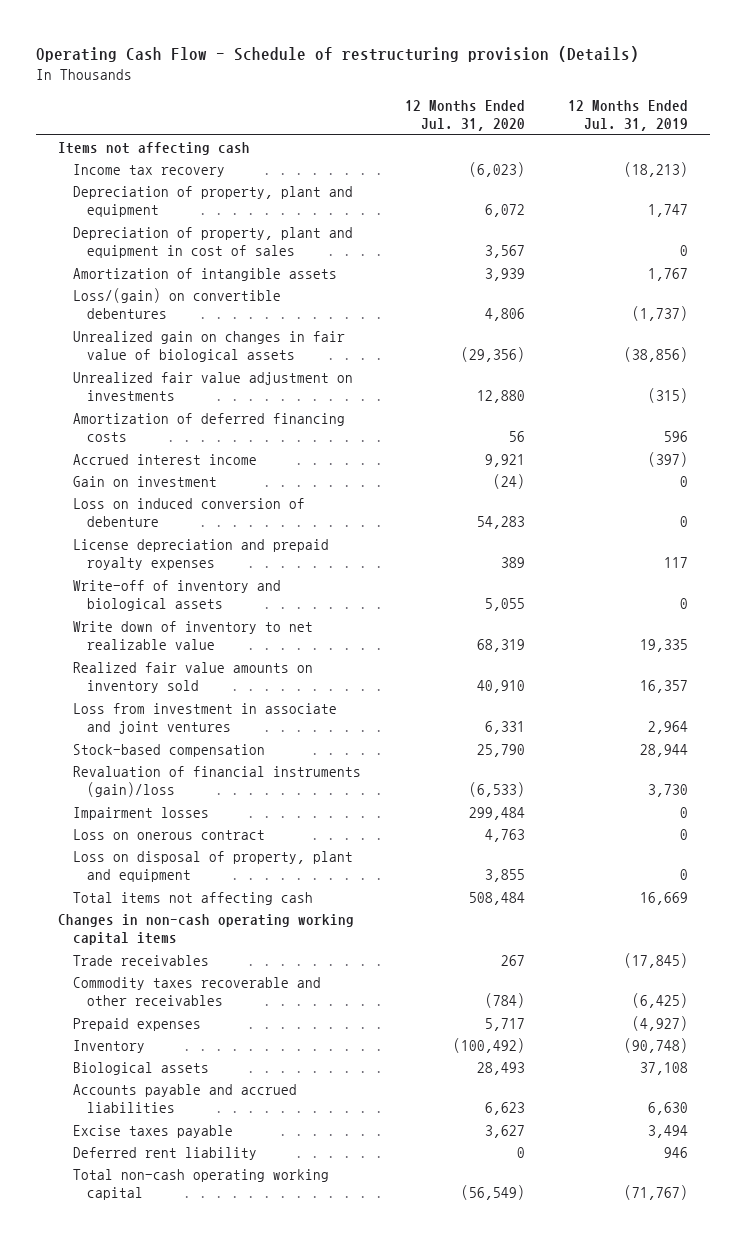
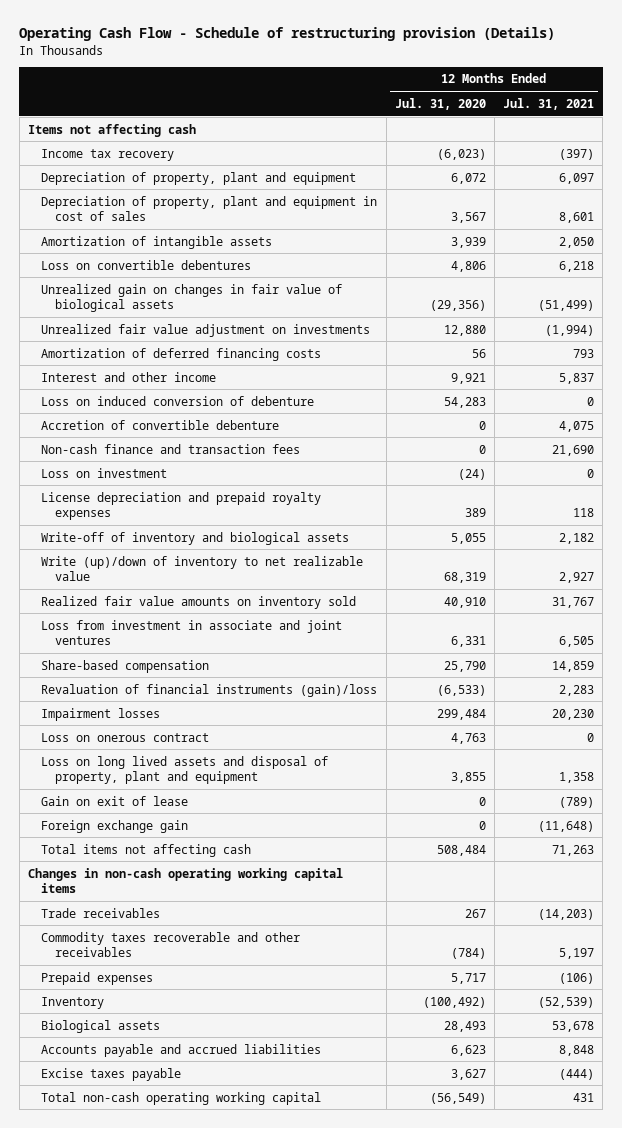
- | 12 Months Ended Jul. 31, 2020 | 12 Months Ended Jul. 31, 2019
+ | 12 Months Ended Jul. 31, 2020 | 12 Months Ended Jul. 31, 2021
- Loss/(gain) on convertible debentures | 4,806 | (1,737)
+ Loss on convertible debentures | 4,806 | 6,218
- Accrued interest income | 9,921 | (397)
- Gain on investment | (24) | 0
+ Interest and other income | 9,921 | 5,837
+ Accretion of convertible debenture | 0 | 4,075
+ Non-cash finance and transaction fees | 0 | 21,690
+ Loss on investment | (24) | 0
- Write down of inventory to net realizable value | 68,319 | 19,335
+ Write (up)/down of inventory to net realizable value | 68,319 | 2,927
- Stock-based compensation | 25,790 | 28,944
+ Share-based compensation | 25,790 | 14,859
- Loss on disposal of property, plant and equipment | 3,855 | 0
+ Loss on long lived assets and disposal of property, plant and equipment | 3,855 | 1,358
+ Gain on exit of lease | 0 | (789)
+ Foreign exchange gain | 0 | (11,648)
- Deferred rent liability | 0 | 946

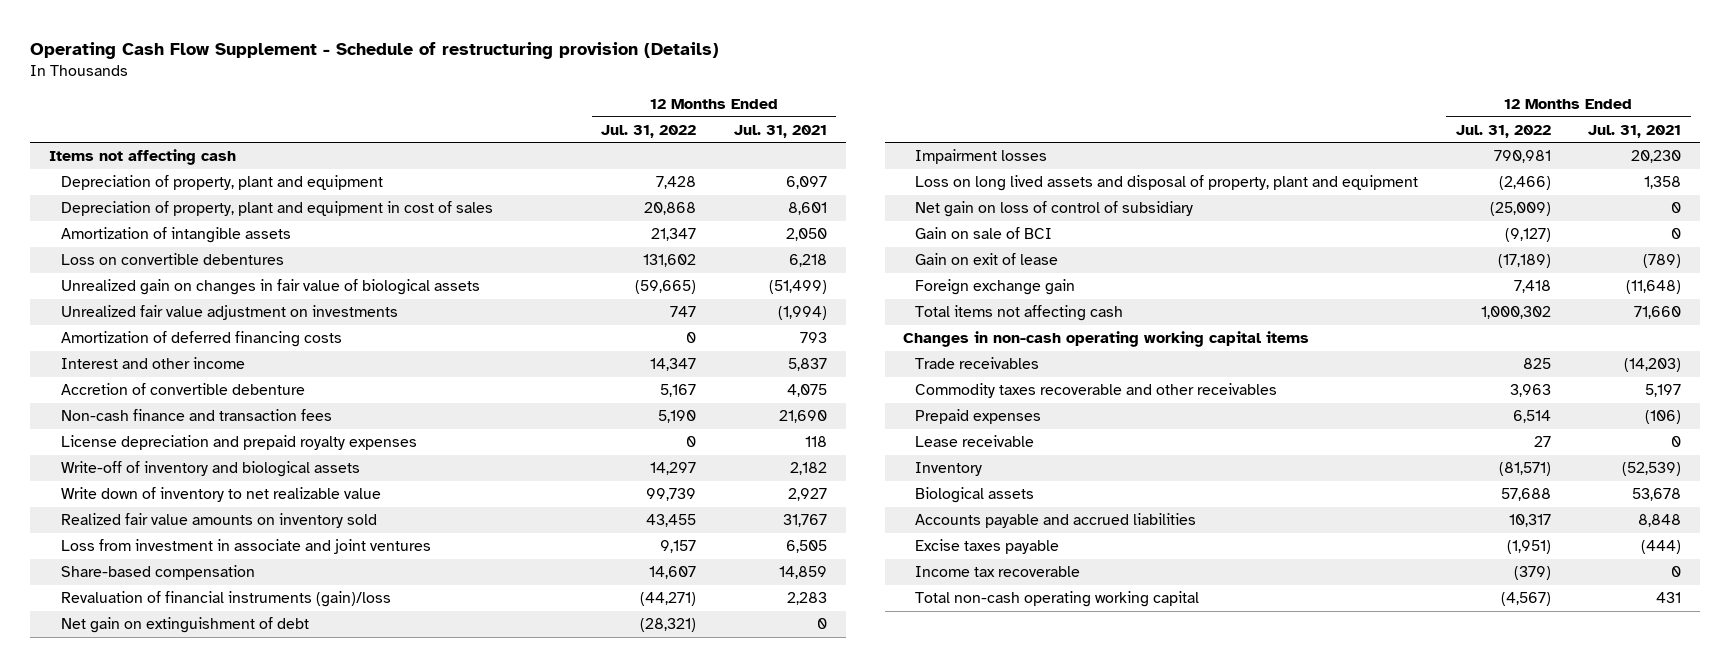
- Operating Cash Flow - Schedule of restructuring provision (Details)
+ Operating Cash Flow Supplement - Schedule of restructuring provision (Details)
- | 12 Months Ended Jul. 31, 2020 | 12 Months Ended Jul. 31, 2021
+ | 12 Months Ended Jul. 31, 2022 | 12 Months Ended Jul. 31, 2021
- Income tax recovery | (6,023) | (397)
- Loss on induced conversion of debenture | 54,283 | 0
- Loss on investment | (24) | 0
- Write (up)/down of inventory to net realizable value | 68,319 | 2,927
+ Write down of inventory to net realizable value | 99,739 | 2,927
+ Net gain on extinguishment of debt | (28,321) | 0
- Loss on onerous contract | 4,763 | 0
+ Net gain on loss of control of subsidiary | (25,009) | 0
+ Gain on sale of BCI | (9,127) | 0
- Total items not affecting cash | 508,484 | 71,263
+ Total items not affecting cash | 1,000,302 | 71,660
+ Lease receivable | 27 | 0
+ Income tax recoverable | (379) | 0

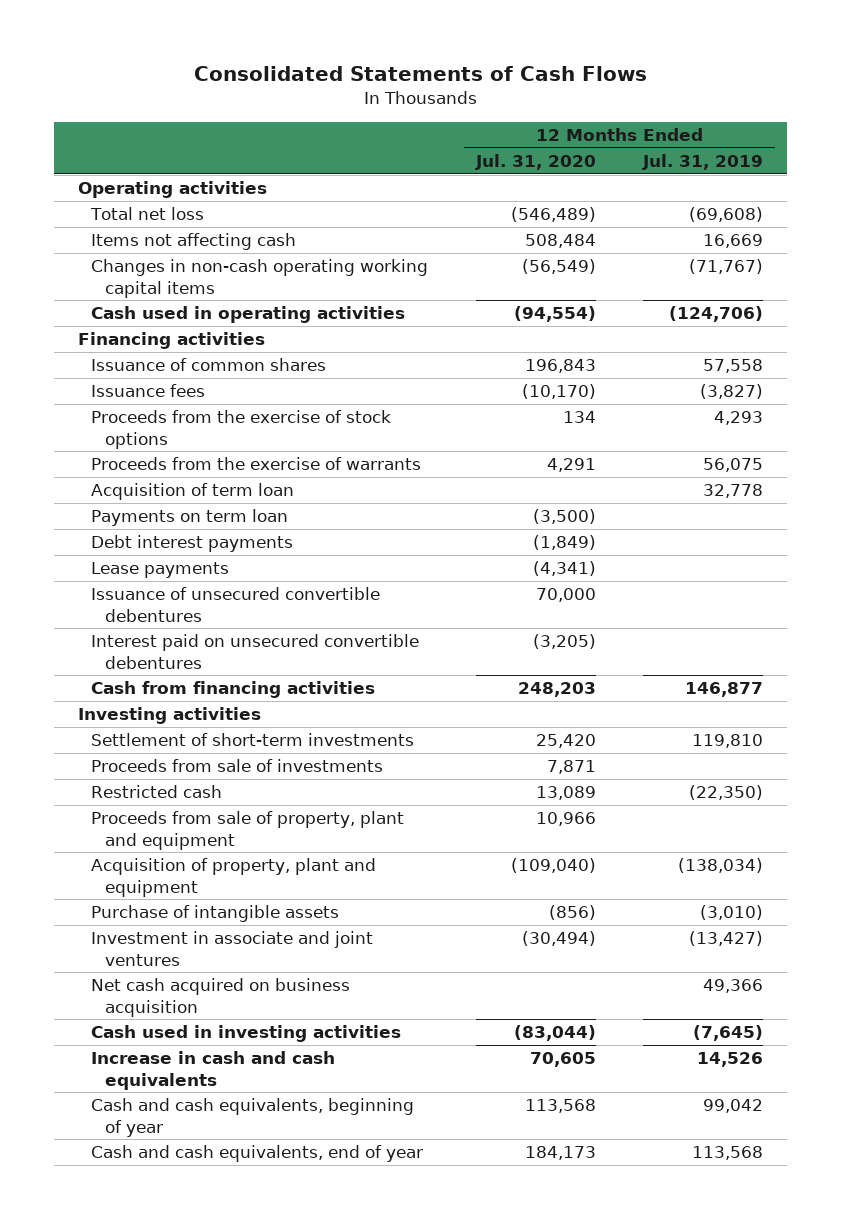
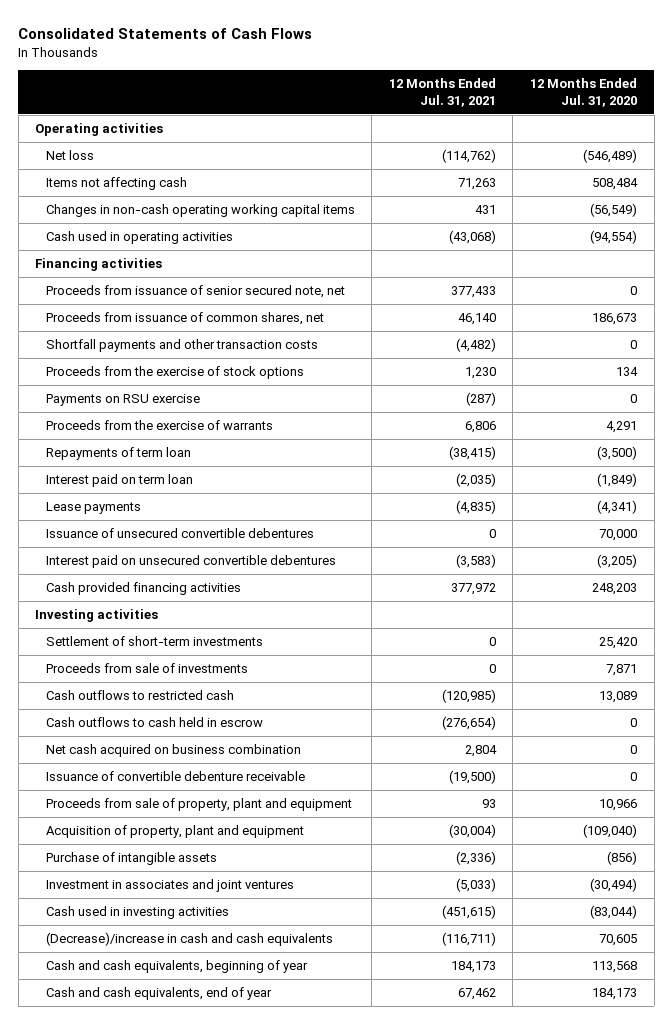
- | 12 Months Ended Jul. 31, 2020 | 12 Months Ended Jul. 31, 2019
+ | 12 Months Ended Jul. 31, 2021 | 12 Months Ended Jul. 31, 2020
- Total net loss | (546,489) | (69,608)
+ Net loss | (114,762) | (546,489)
- Issuance of common shares | 196,843 | 57,558
- Issuance fees | (10,170) | (3,827)
+ Proceeds from issuance of senior secured note, net | 377,433 | 0
+ Proceeds from issuance of common shares, net | 46,140 | 186,673
+ Shortfall payments and other transaction costs | (4,482) | 0
+ Payments on RSU exercise | (287) | 0
- Acquisition of term loan | | 32,778
- Payments on term loan | (3,500) |
- Debt interest payments | (1,849) |
+ Repayments of term loan | (38,415) | (3,500)
+ Interest paid on term loan | (2,035) | (1,849)
- Cash from financing activities | 248,203 | 146,877
+ Cash provided financing activities | 377,972 | 248,203
- Restricted cash | 13,089 | (22,350)
+ Cash outflows to restricted cash | (120,985) | 13,089
+ Cash outflows to cash held in escrow | (276,654) | 0
+ Net cash acquired on business combination | 2,804 | 0
+ Issuance of convertible debenture receivable | (19,500) | 0
- Investment in associate and joint ventures | (30,494) | (13,427)
- Net cash acquired on business acquisition | | 49,366
+ Investment in associates and joint ventures | (5,033) | (30,494)
- Increase in cash and cash equivalents | 70,605 | 14,526
+ (Decrease)/increase in cash and cash equivalents | (116,711) | 70,605

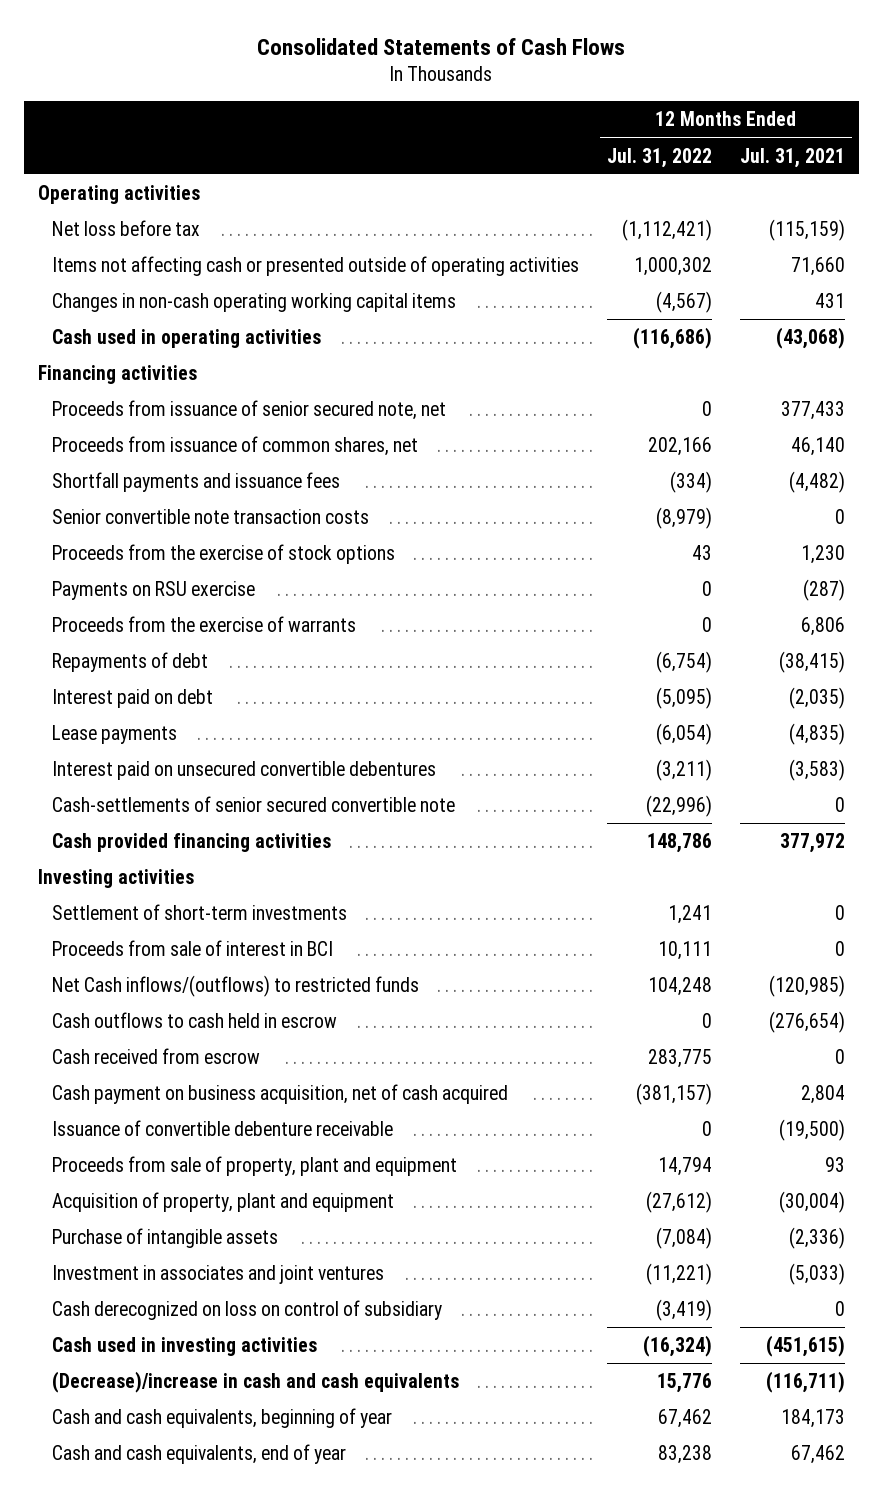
- | 12 Months Ended Jul. 31, 2021 | 12 Months Ended Jul. 31, 2020
+ | 12 Months Ended Jul. 31, 2022 | 12 Months Ended Jul. 31, 2021
- Net loss | (114,762) | (546,489)
- Items not affecting cash | 71,263 | 508,484
+ Net loss before tax | (1,112,421) | (115,159)
+ Items not affecting cash or presented outside of operating activities | 1,000,302 | 71,660
- Shortfall payments and other transaction costs | (4,482) | 0
+ Shortfall payments and issuance fees | (334) | (4,482)
+ Senior convertible note transaction costs | (8,979) | 0
- Repayments of term loan | (38,415) | (3,500)
- Interest paid on term loan | (2,035) | (1,849)
+ Repayments of debt | (6,754) | (38,415)
+ Interest paid on debt | (5,095) | (2,035)
- Issuance of unsecured convertible debentures | 0 | 70,000
+ Cash-settlements of senior secured convertible note | (22,996) | 0
- Proceeds from sale of investments | 0 | 7,871
- Cash outflows to restricted cash | (120,985) | 13,089
+ Proceeds from sale of interest in BCI | 10,111 | 0
+ Net Cash inflows/(outflows) to restricted funds | 104,248 | (120,985)
- Net cash acquired on business combination | 2,804 | 0
+ Cash received from escrow | 283,775 | 0
+ Cash payment on business acquisition, net of cash acquired | (381,157) | 2,804
+ Cash derecognized on loss on control of subsidiary | (3,419) | 0

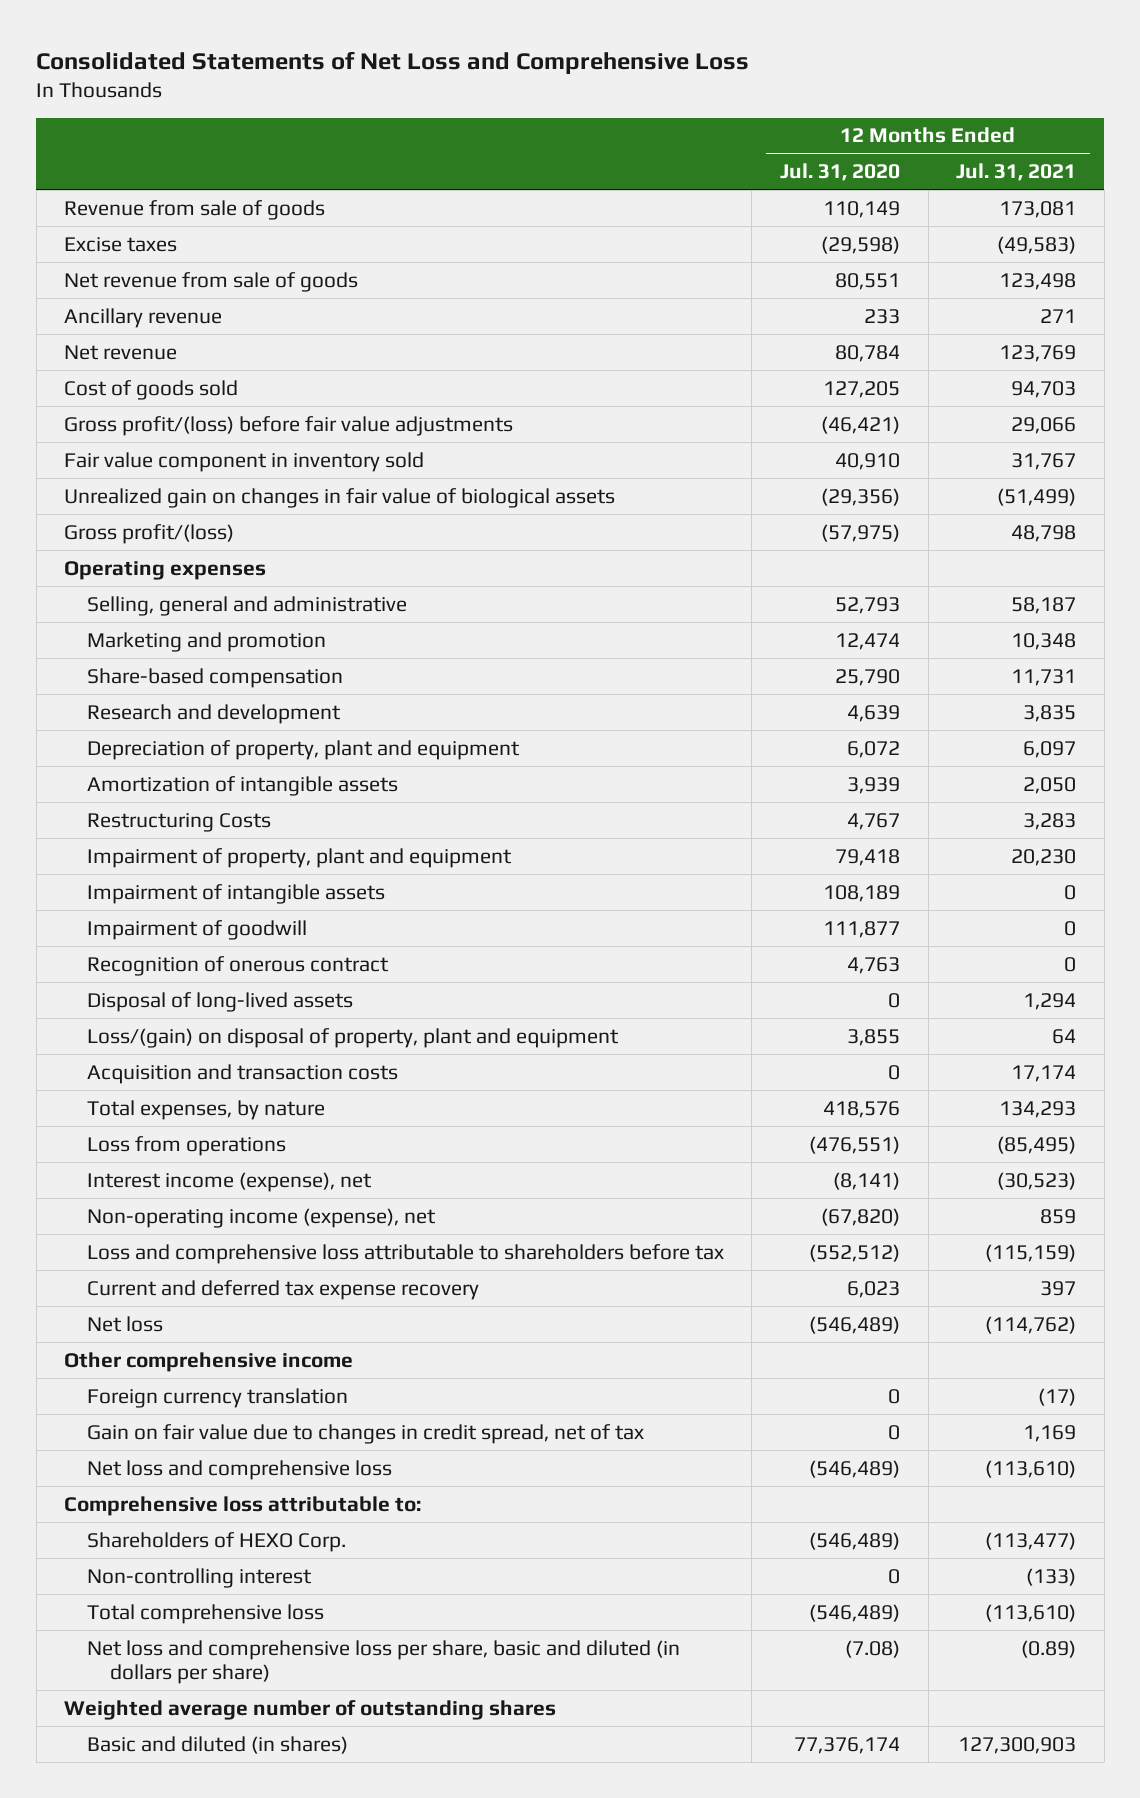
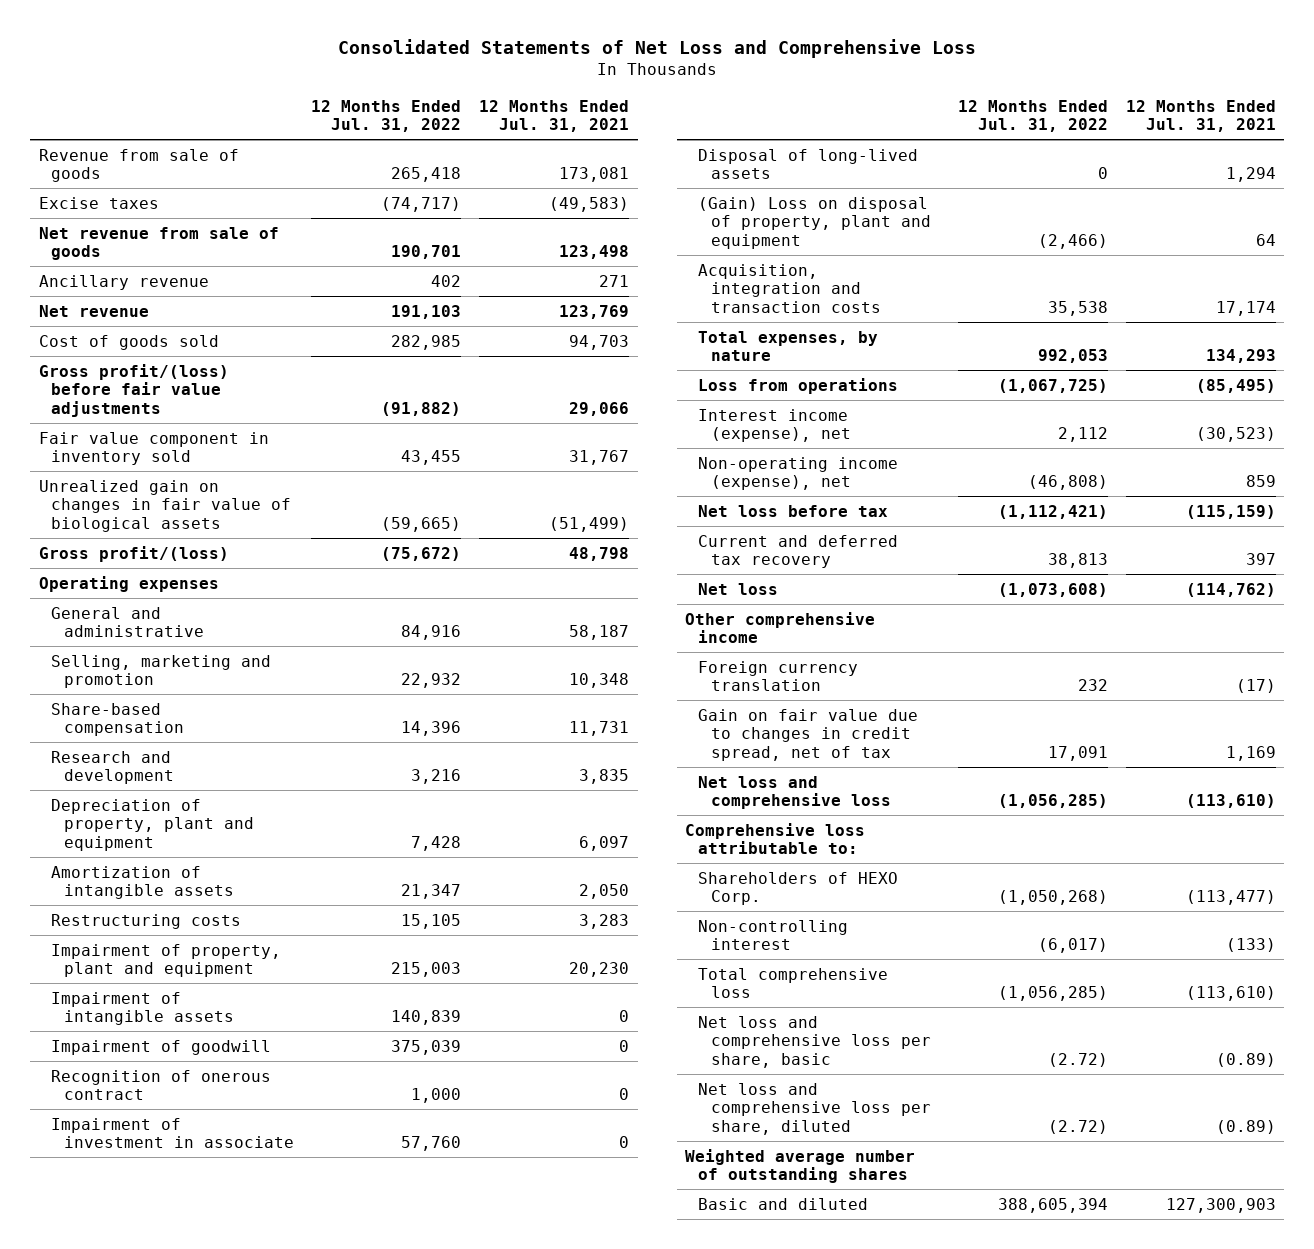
- | 12 Months Ended Jul. 31, 2020 | 12 Months Ended Jul. 31, 2021
+ | 12 Months Ended Jul. 31, 2022 | 12 Months Ended Jul. 31, 2021
- Selling, general and administrative | 52,793 | 58,187
- Marketing and promotion | 12,474 | 10,348
+ General and administrative | 84,916 | 58,187
+ Selling, marketing and promotion | 22,932 | 10,348
- Restructuring Costs | 4,767 | 3,283
+ Restructuring costs | 15,105 | 3,283
+ Impairment of investment in associate | 57,760 | 0
- Loss/(gain) on disposal of property, plant and equipment | 3,855 | 64
- Acquisition and transaction costs | 0 | 17,174
+ (Gain) Loss on disposal of property, plant and equipment | (2,466) | 64
+ Acquisition, integration and transaction costs | 35,538 | 17,174
- Loss and comprehensive loss attributable to shareholders before tax | (552,512) | (115,159)
- Current and deferred tax expense recovery | 6,023 | 397
+ Net loss before tax | (1,112,421) | (115,159)
+ Current and deferred tax recovery | 38,813 | 397
- Net loss and comprehensive loss per share, basic and diluted (in dollars per share) | (7.08) | (0.89)
+ Net loss and comprehensive loss per share, basic | (2.72) | (0.89)
+ Net loss and comprehensive loss per share, diluted | (2.72) | (0.89)
- Basic and diluted (in shares) | 77,376,174 | 127,300,903
+ Basic and diluted | 388,605,394 | 127,300,903

